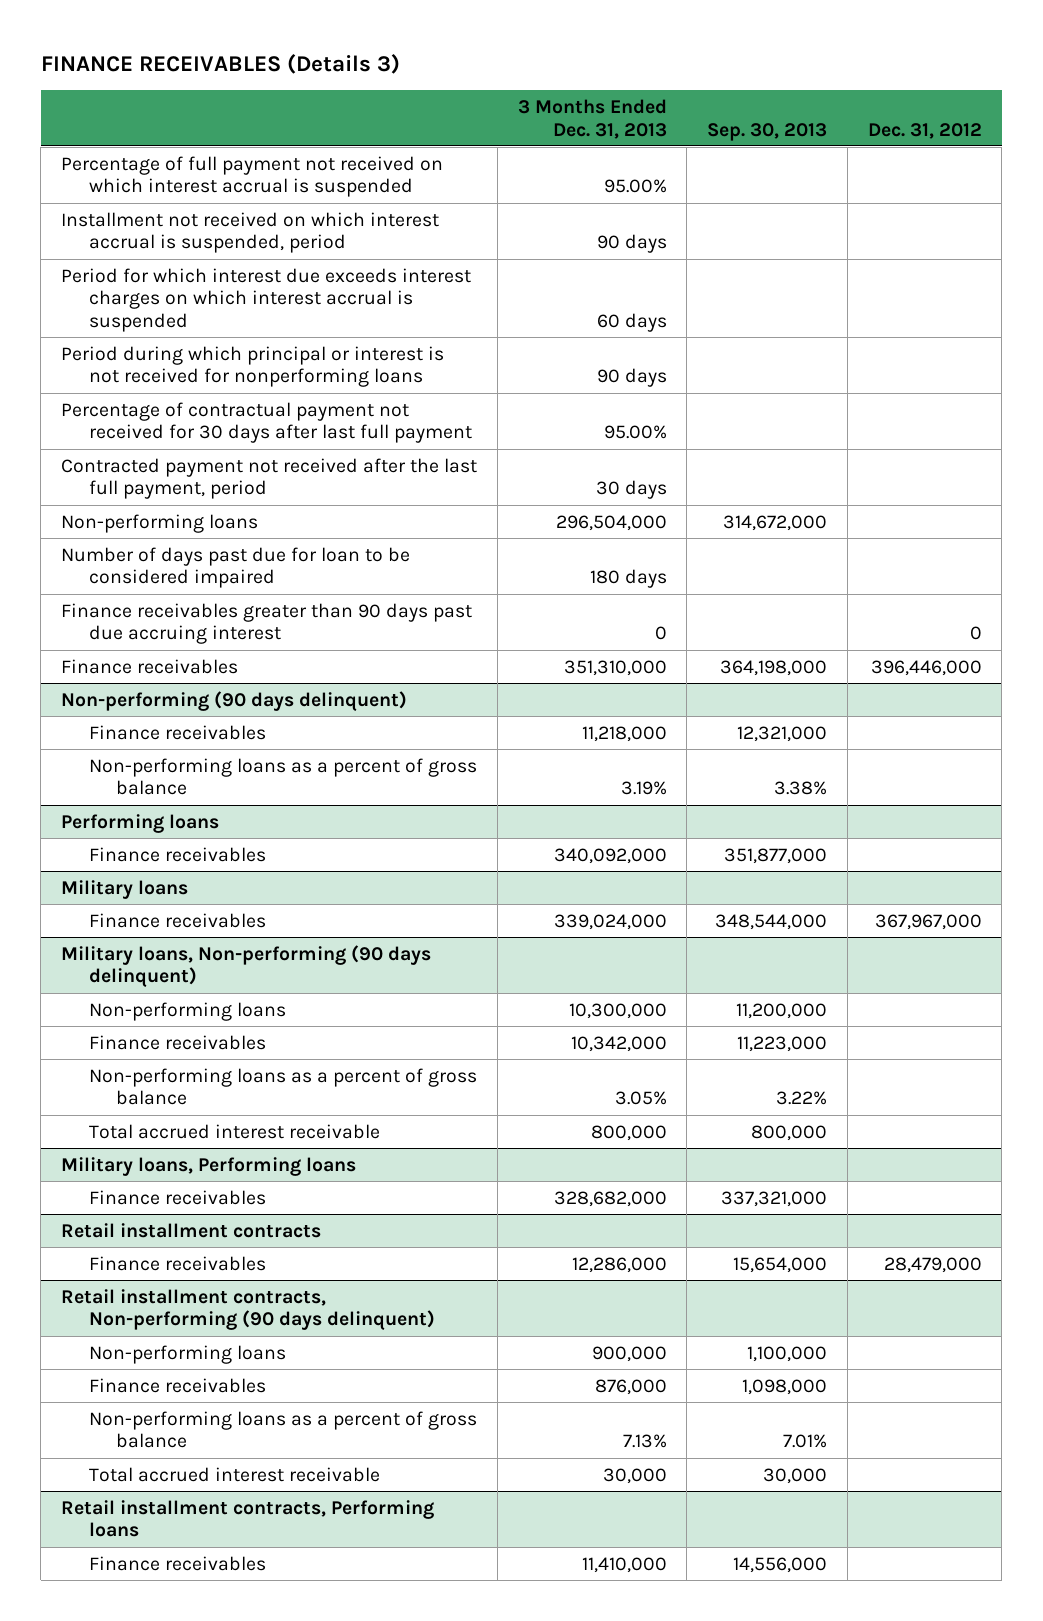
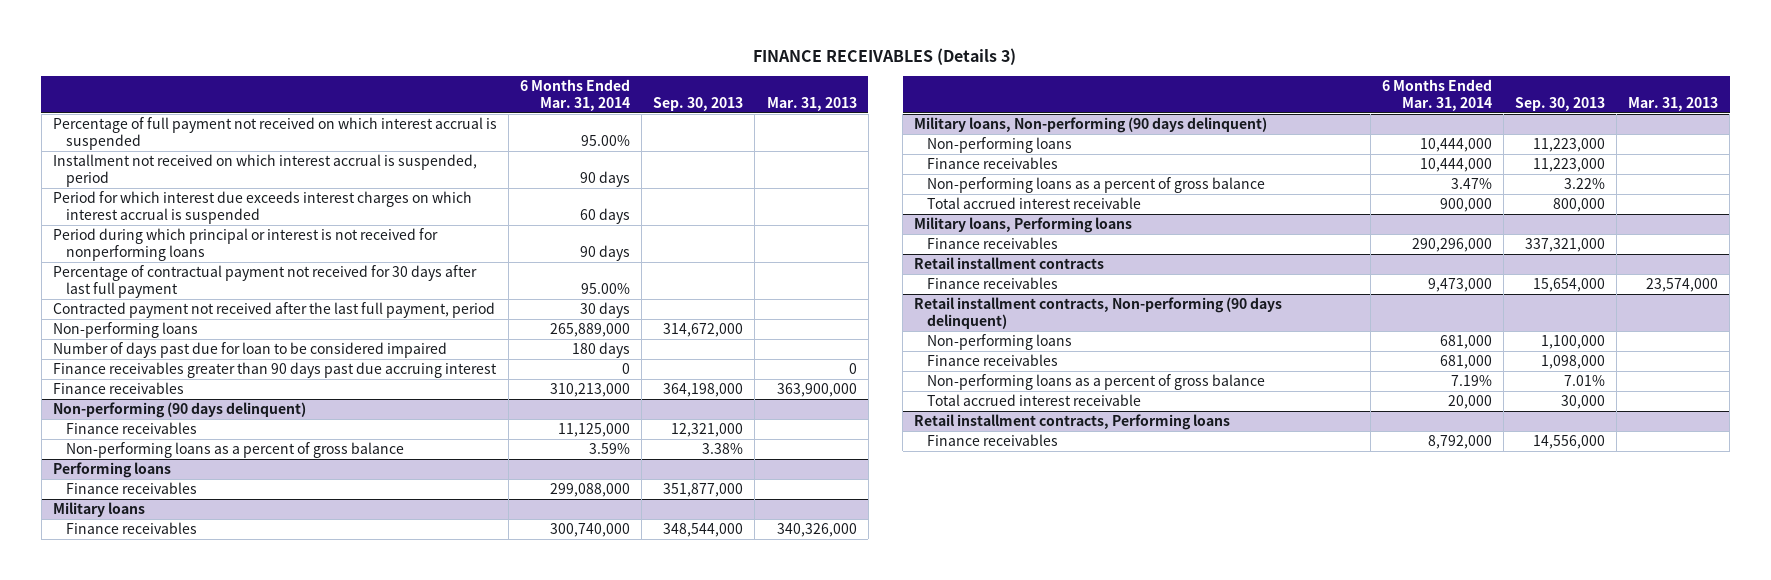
- | 3 Months Ended Dec. 31, 2013 | Sep. 30, 2013 | Dec. 31, 2012
+ | 6 Months Ended Mar. 31, 2014 | Sep. 30, 2013 | Mar. 31, 2013
@ Military loans, Non-performing (90 days delinquent)
- Non-performing loans | 10,300,000 | 11,200,000 |
+ Non-performing loans | 10,444,000 | 11,223,000 |

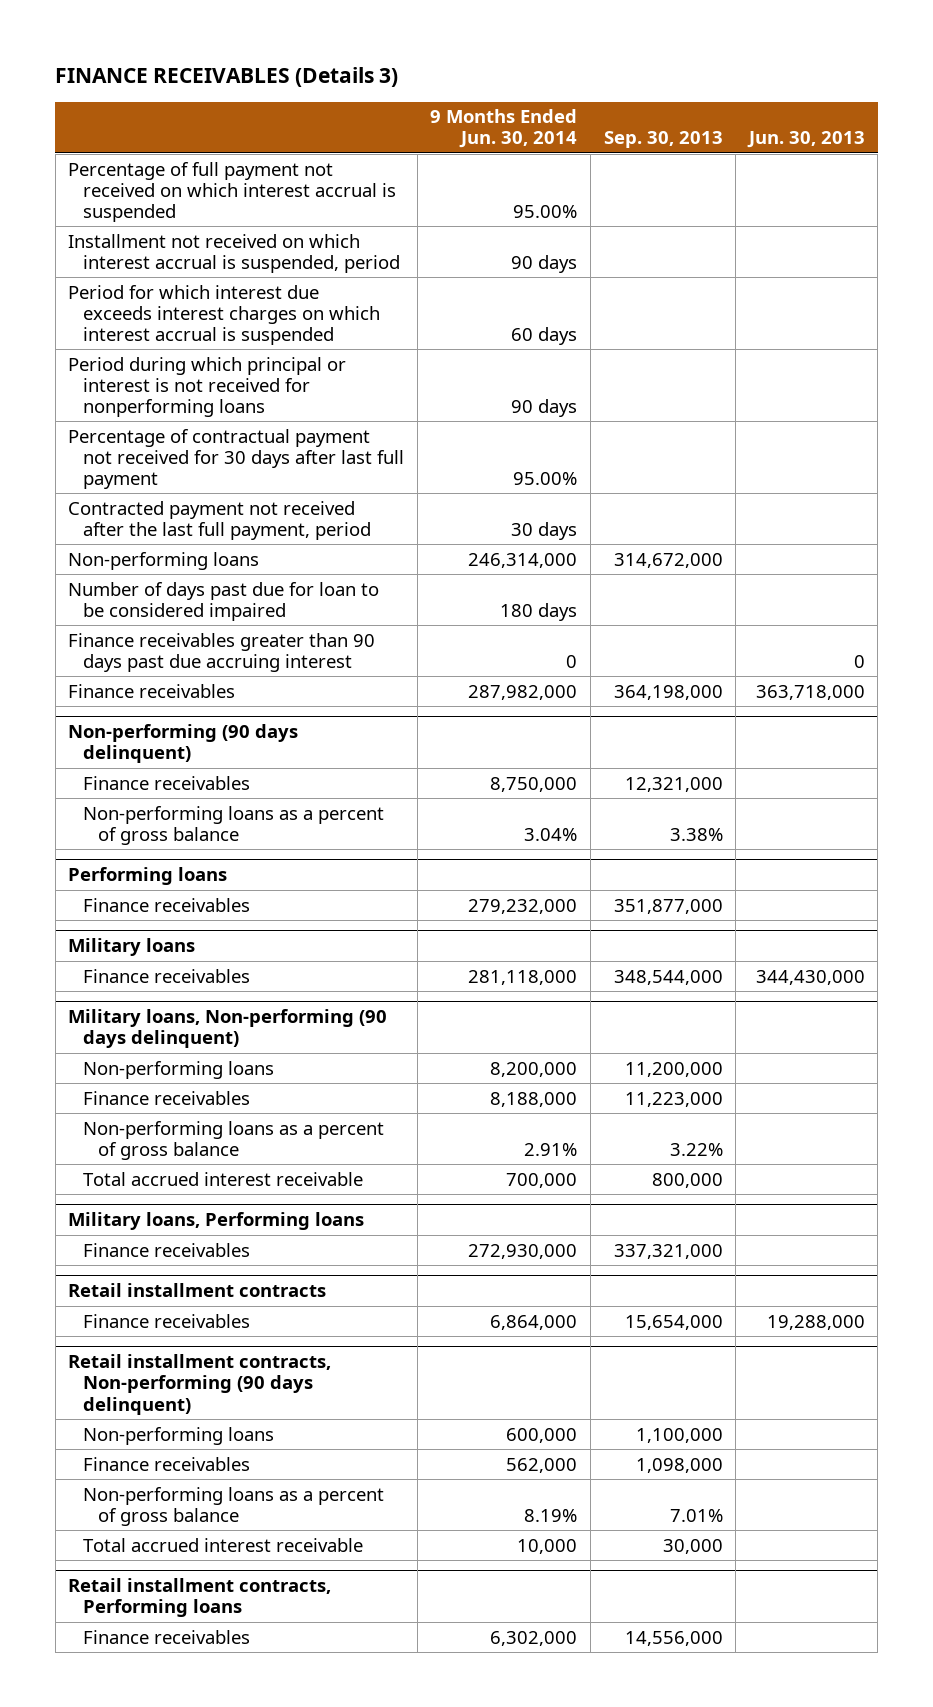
- | 6 Months Ended Mar. 31, 2014 | Sep. 30, 2013 | Mar. 31, 2013
+ | 9 Months Ended Jun. 30, 2014 | Sep. 30, 2013 | Jun. 30, 2013
@ Military loans, Non-performing (90 days delinquent)
- Non-performing loans | 10,444,000 | 11,223,000 |
+ Non-performing loans | 8,200,000 | 11,200,000 |

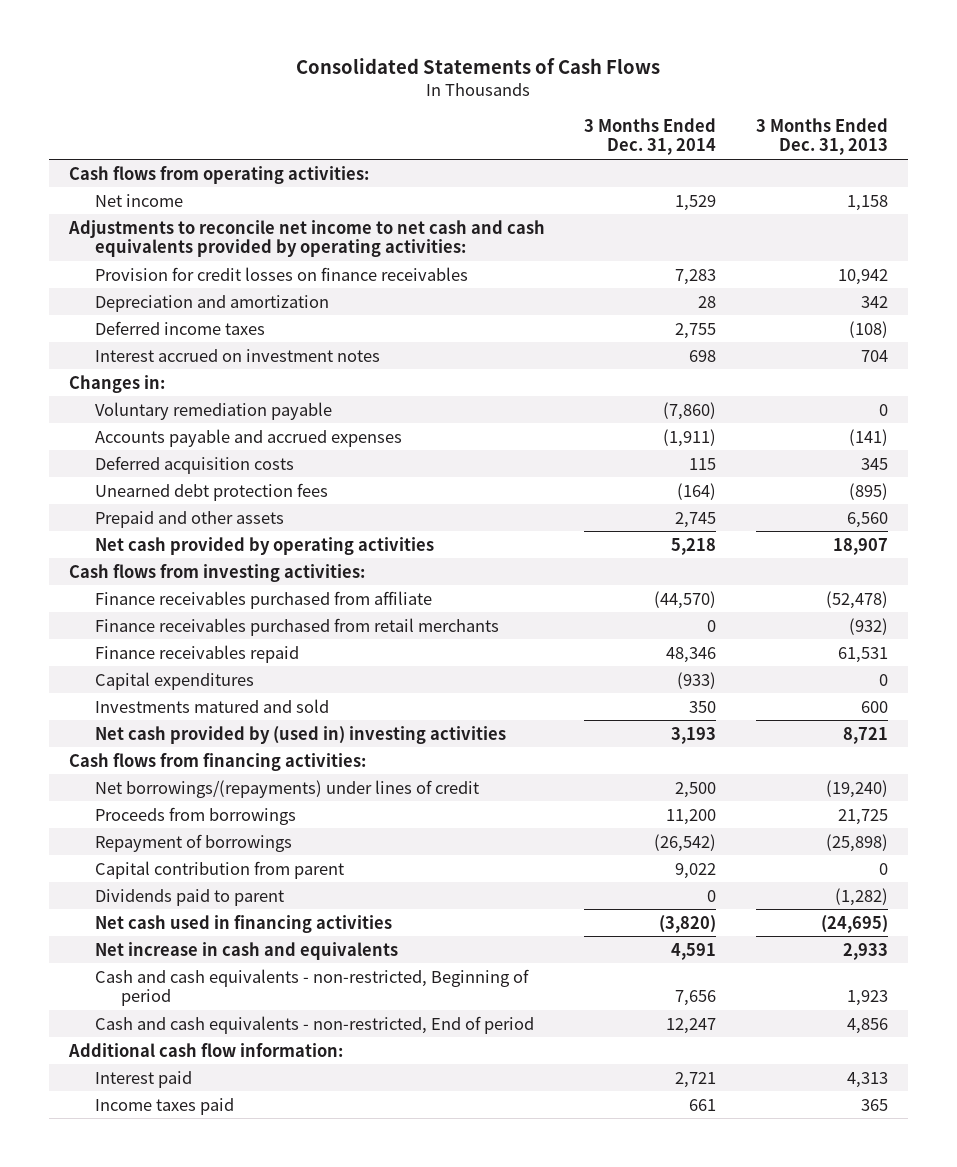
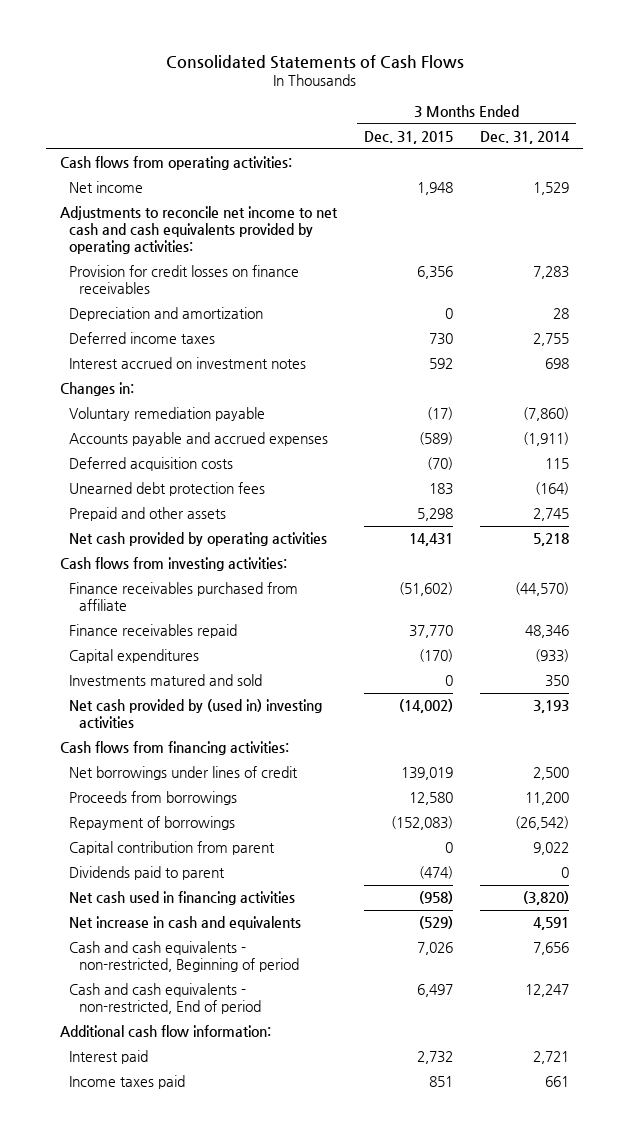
- | 3 Months Ended Dec. 31, 2014 | 3 Months Ended Dec. 31, 2013
+ | 3 Months Ended Dec. 31, 2015 | 3 Months Ended Dec. 31, 2014
- Finance receivables purchased from retail merchants | 0 | (932)
- Net borrowings/(repayments) under lines of credit | 2,500 | (19,240)
+ Net borrowings under lines of credit | 139,019 | 2,500

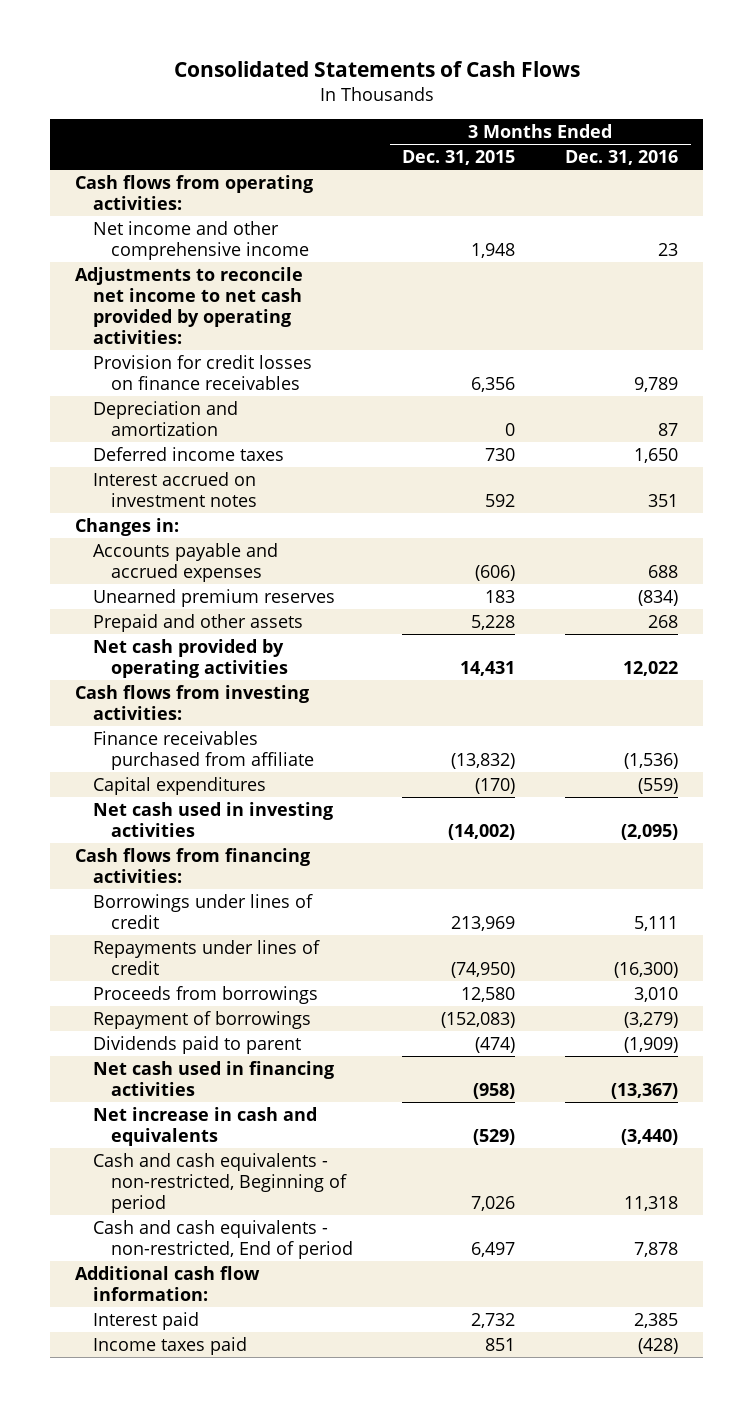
- | 3 Months Ended Dec. 31, 2015 | 3 Months Ended Dec. 31, 2014
+ | 3 Months Ended Dec. 31, 2015 | 3 Months Ended Dec. 31, 2016
- Net income | 1,948 | 1,529
- Adjustments to reconcile net income to net cash and cash equivalents provided by operating activities:
+ Net income and other comprehensive income | 1,948 | 23
+ Adjustments to reconcile net income to net cash provided by operating activities:
- Voluntary remediation payable | (17) | (7,860)
- Accounts payable and accrued expenses | (589) | (1,911)
- Deferred acquisition costs | (70) | 115
- Unearned debt protection fees | 183 | (164)
- Prepaid and other assets | 5,298 | 2,745
+ Accounts payable and accrued expenses | (606) | 688
+ Unearned premium reserves | 183 | (834)
+ Prepaid and other assets | 5,228 | 268
- Finance receivables purchased from affiliate | (51,602) | (44,570)
- Finance receivables repaid | 37,770 | 48,346
+ Finance receivables purchased from affiliate | (13,832) | (1,536)
- Investments matured and sold | 0 | 350
- Net cash provided by (used in) investing activities | (14,002) | 3,193
+ Net cash used in investing activities | (14,002) | (2,095)
- Net borrowings under lines of credit | 139,019 | 2,500
+ Borrowings under lines of credit | 213,969 | 5,111
+ Repayments under lines of credit | (74,950) | (16,300)
- Capital contribution from parent | 0 | 9,022

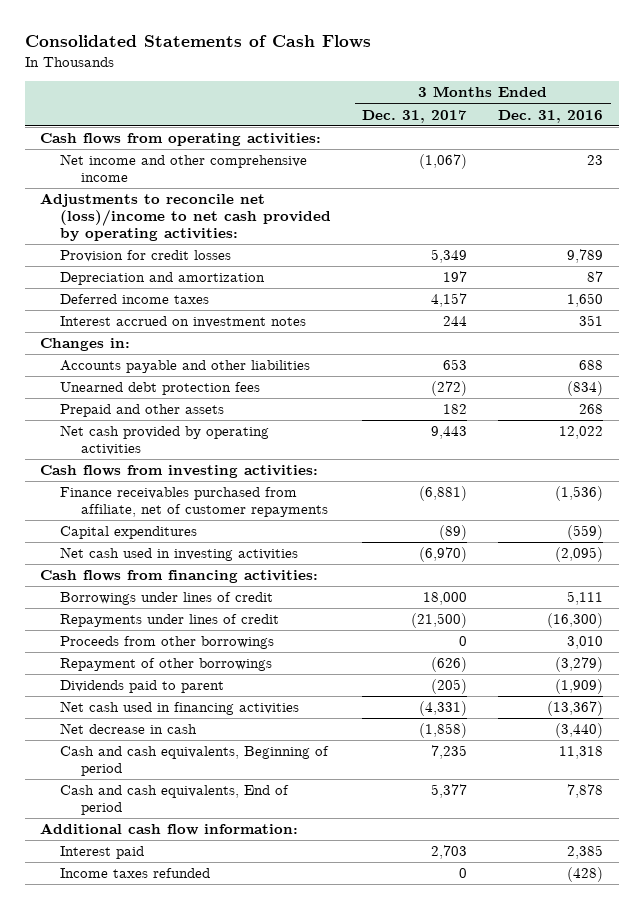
- | 3 Months Ended Dec. 31, 2015 | 3 Months Ended Dec. 31, 2016
+ | 3 Months Ended Dec. 31, 2017 | 3 Months Ended Dec. 31, 2016
- Adjustments to reconcile net income to net cash provided by operating activities:
- Provision for credit losses on finance receivables | 6,356 | 9,789
+ Adjustments to reconcile net (loss)/income to net cash provided by operating activities:
+ Provision for credit losses | 5,349 | 9,789
- Accounts payable and accrued expenses | (606) | 688
- Unearned premium reserves | 183 | (834)
+ Accounts payable and other liabilities | 653 | 688
+ Unearned debt protection fees | (272) | (834)
- Finance receivables purchased from affiliate | (13,832) | (1,536)
+ Finance receivables purchased from affiliate, net of customer repayments | (6,881) | (1,536)
- Proceeds from borrowings | 12,580 | 3,010
- Repayment of borrowings | (152,083) | (3,279)
+ Proceeds from other borrowings | 0 | 3,010
+ Repayment of other borrowings | (626) | (3,279)
- Net increase in cash and equivalents | (529) | (3,440)
- Cash and cash equivalents - non-restricted, Beginning of period | 7,026 | 11,318
- Cash and cash equivalents - non-restricted, End of period | 6,497 | 7,878
+ Net decrease in cash | (1,858) | (3,440)
+ Cash and cash equivalents, Beginning of period | 7,235 | 11,318
+ Cash and cash equivalents, End of period | 5,377 | 7,878
- Income taxes paid | 851 | (428)
+ Income taxes refunded | 0 | (428)

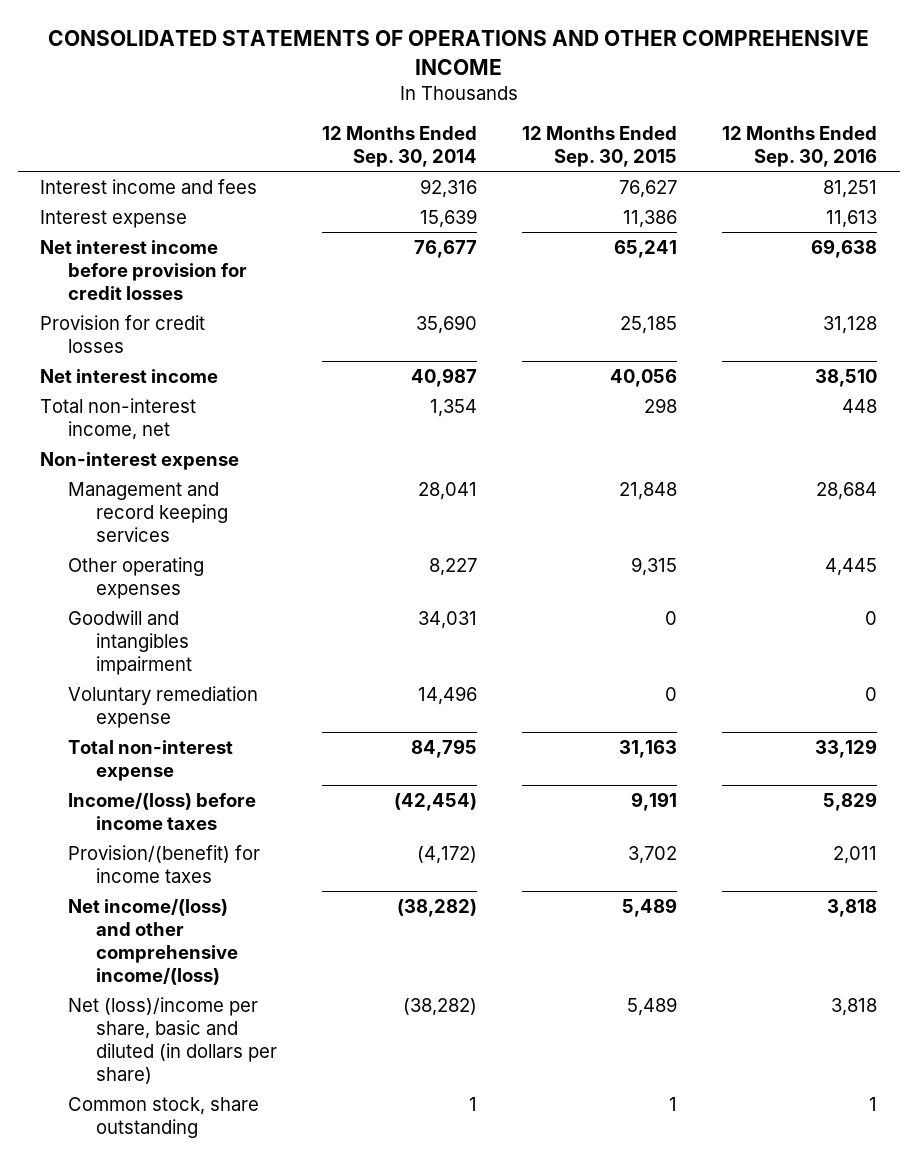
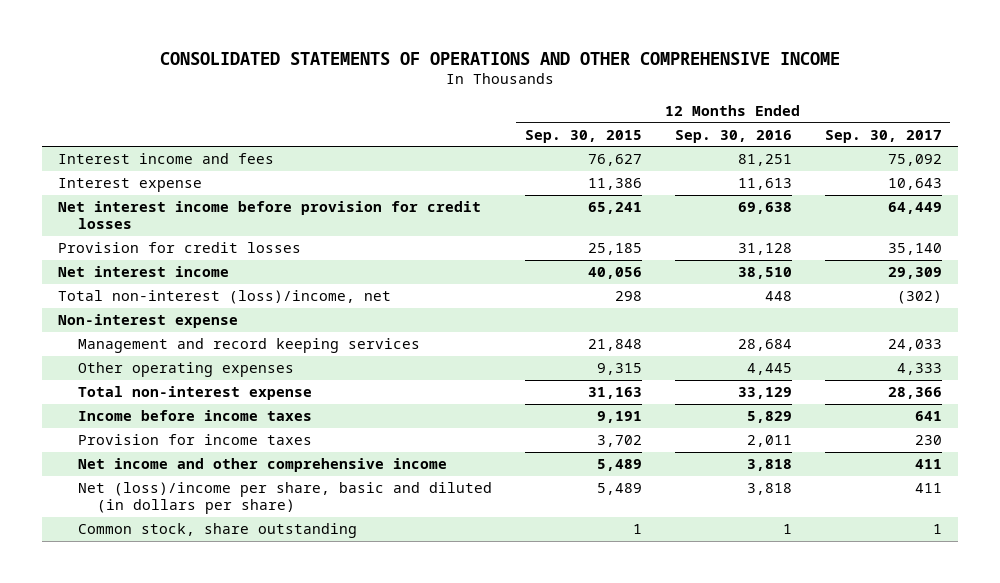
- | 12 Months Ended Sep. 30, 2014 | 12 Months Ended Sep. 30, 2015 | 12 Months Ended Sep. 30, 2016
+ | 12 Months Ended Sep. 30, 2015 | 12 Months Ended Sep. 30, 2016 | 12 Months Ended Sep. 30, 2017
- Total non-interest income, net | 1,354 | 298 | 448
+ Total non-interest (loss)/income, net | 298 | 448 | (302)
- Goodwill and intangibles impairment | 34,031 | 0 | 0
- Voluntary remediation expense | 14,496 | 0 | 0
- Income/(loss) before income taxes | (42,454) | 9,191 | 5,829
- Provision/(benefit) for income taxes | (4,172) | 3,702 | 2,011
- Net income/(loss) and other comprehensive income/(loss) | (38,282) | 5,489 | 3,818
+ Income before income taxes | 9,191 | 5,829 | 641
+ Provision for income taxes | 3,702 | 2,011 | 230
+ Net income and other comprehensive income | 5,489 | 3,818 | 411

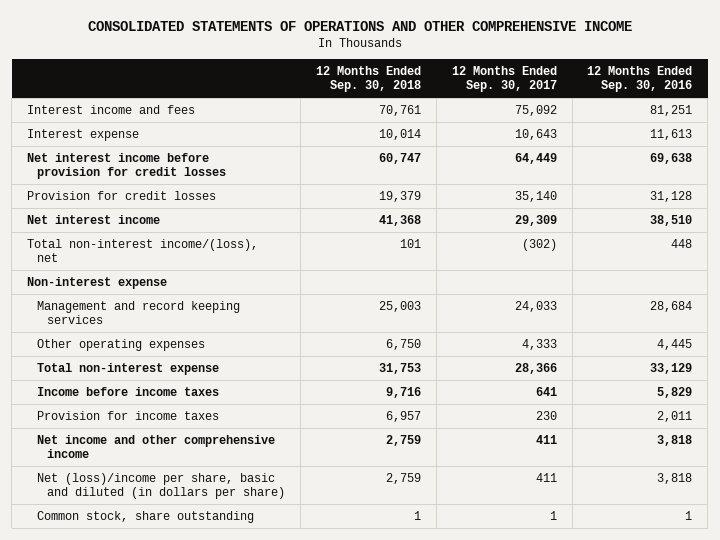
- | 12 Months Ended Sep. 30, 2015 | 12 Months Ended Sep. 30, 2016 | 12 Months Ended Sep. 30, 2017
+ | 12 Months Ended Sep. 30, 2018 | 12 Months Ended Sep. 30, 2017 | 12 Months Ended Sep. 30, 2016
- Total non-interest (loss)/income, net | 298 | 448 | (302)
+ Total non-interest income/(loss), net | 101 | (302) | 448

